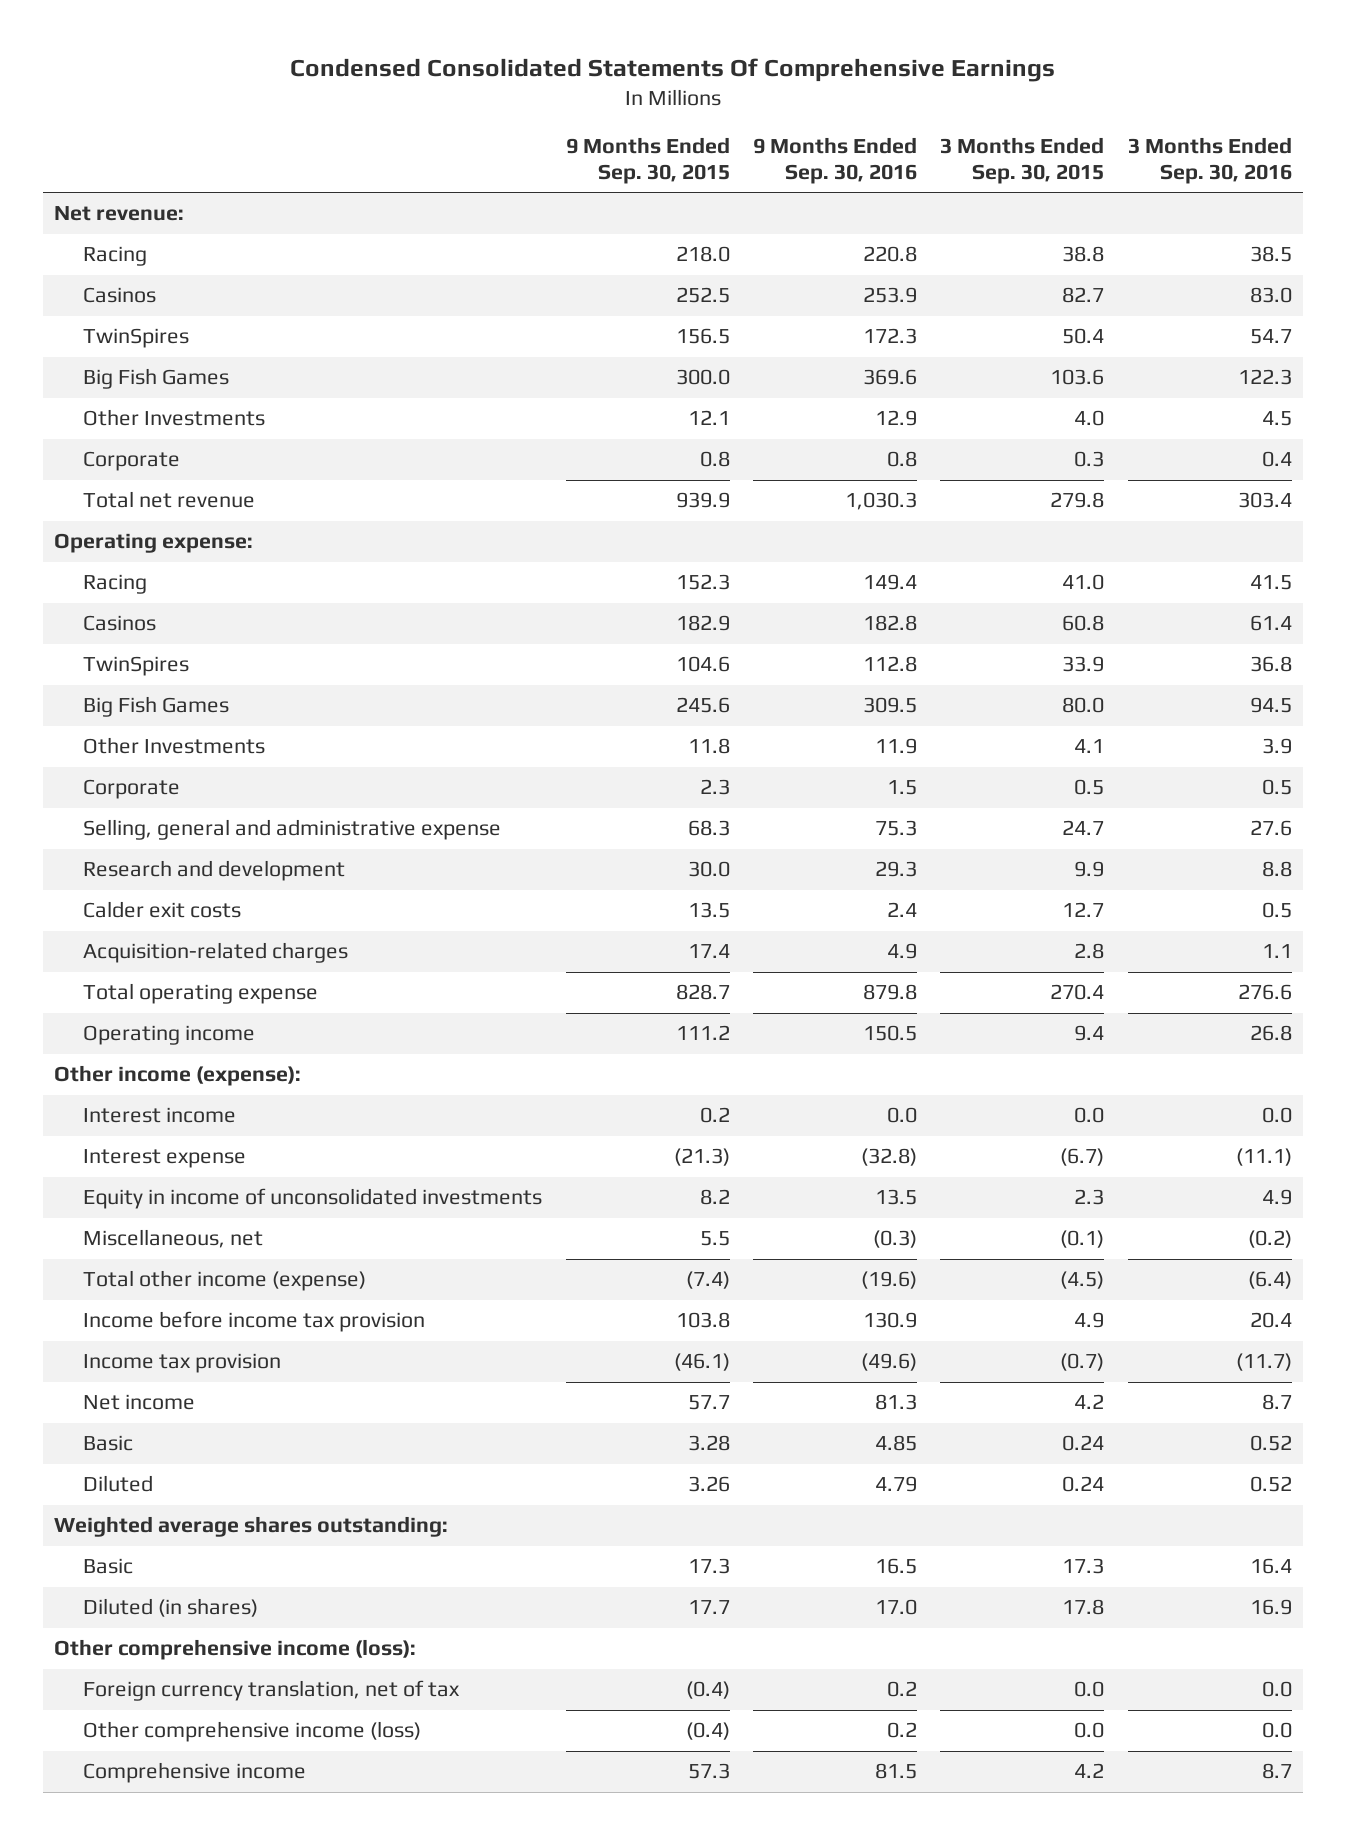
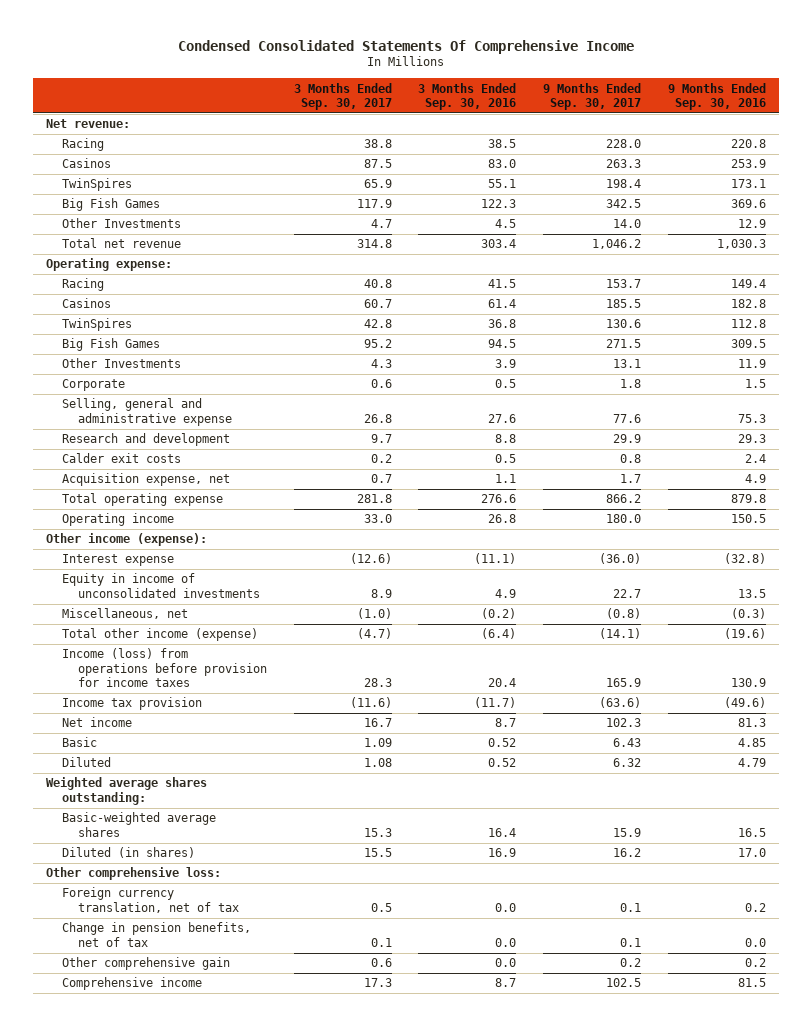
- Condensed Consolidated Statements Of Comprehensive Earnings
+ Condensed Consolidated Statements Of Comprehensive Income
- | 9 Months Ended Sep. 30, 2015 | 9 Months Ended Sep. 30, 2016 | 3 Months Ended Sep. 30, 2015 | 3 Months Ended Sep. 30, 2016
+ | 3 Months Ended Sep. 30, 2017 | 3 Months Ended Sep. 30, 2016 | 9 Months Ended Sep. 30, 2017 | 9 Months Ended Sep. 30, 2016
- TwinSpires | 156.5 | 172.3 | 50.4 | 54.7
+ TwinSpires | 65.9 | 55.1 | 198.4 | 173.1
- Corporate | 0.8 | 0.8 | 0.3 | 0.4
- Acquisition-related charges | 17.4 | 4.9 | 2.8 | 1.1
+ Acquisition expense, net | 0.7 | 1.1 | 1.7 | 4.9
- Interest income | 0.2 | 0.0 | 0.0 | 0.0
- Income before income tax provision | 103.8 | 130.9 | 4.9 | 20.4
+ Income (loss) from operations before provision for income taxes | 28.3 | 20.4 | 165.9 | 130.9
- Basic | 17.3 | 16.5 | 17.3 | 16.4
+ Basic-weighted average shares | 15.3 | 16.4 | 15.9 | 16.5
- Other comprehensive income (loss):
+ Other comprehensive loss:
- Other comprehensive income (loss) | (0.4) | 0.2 | 0.0 | 0.0
+ Change in pension benefits, net of tax | 0.1 | 0.0 | 0.1 | 0.0
+ Other comprehensive gain | 0.6 | 0.0 | 0.2 | 0.2

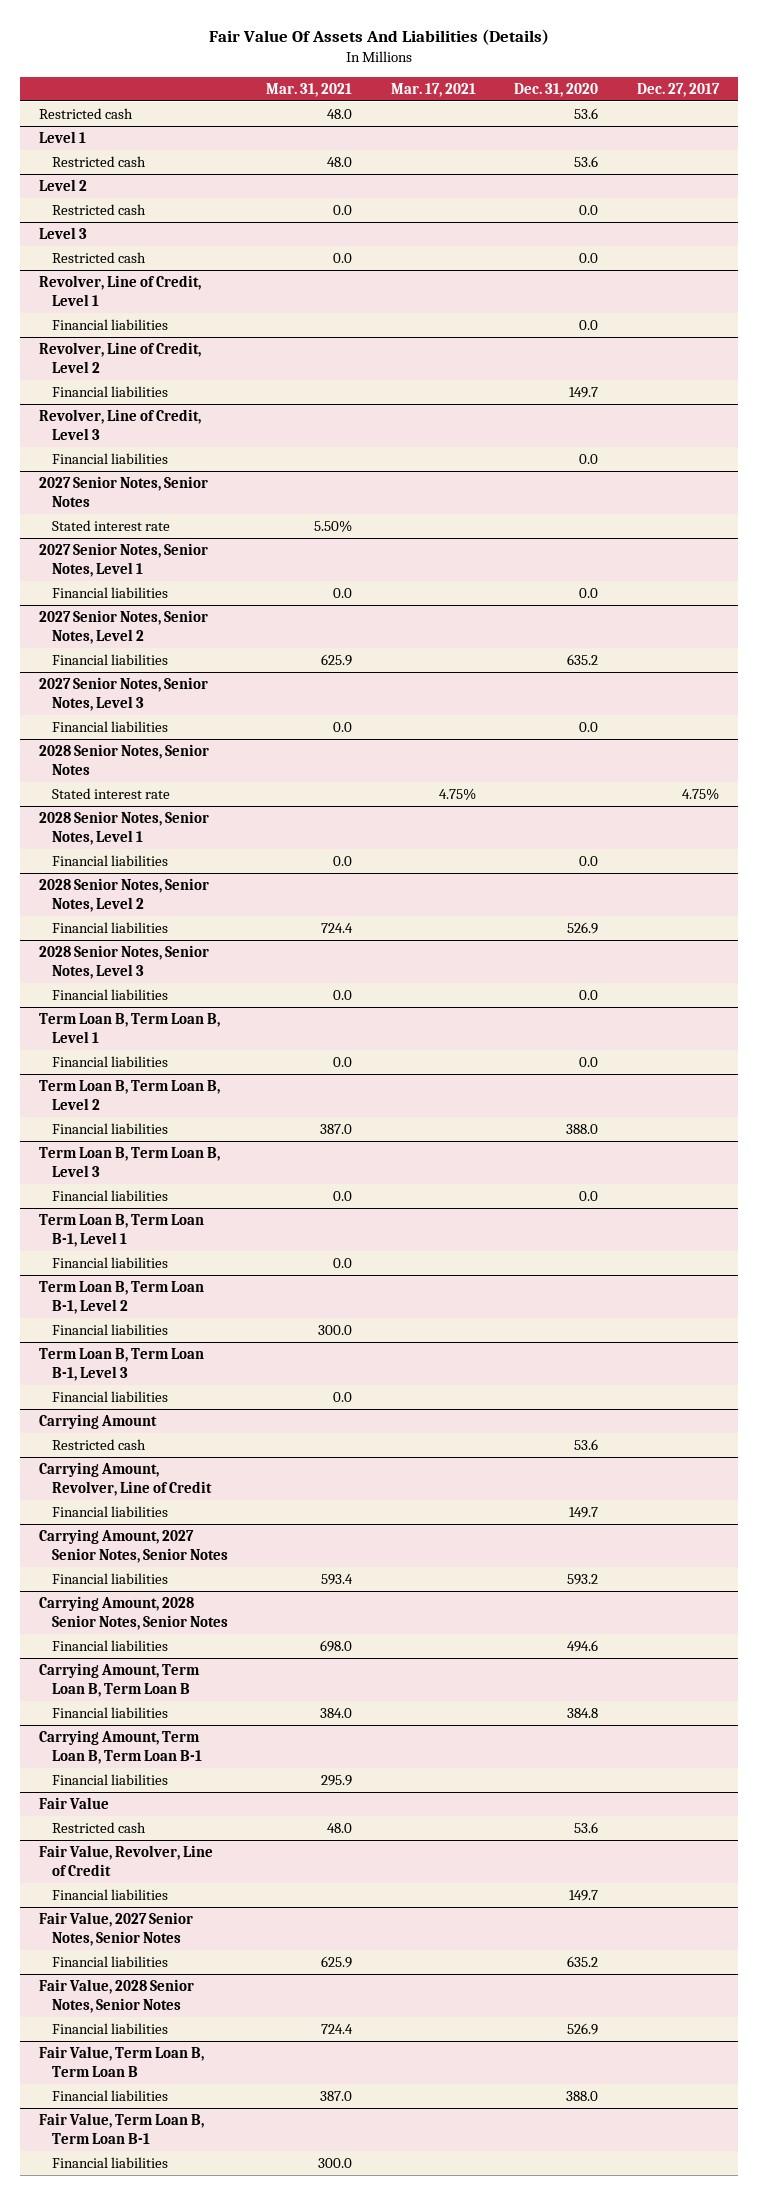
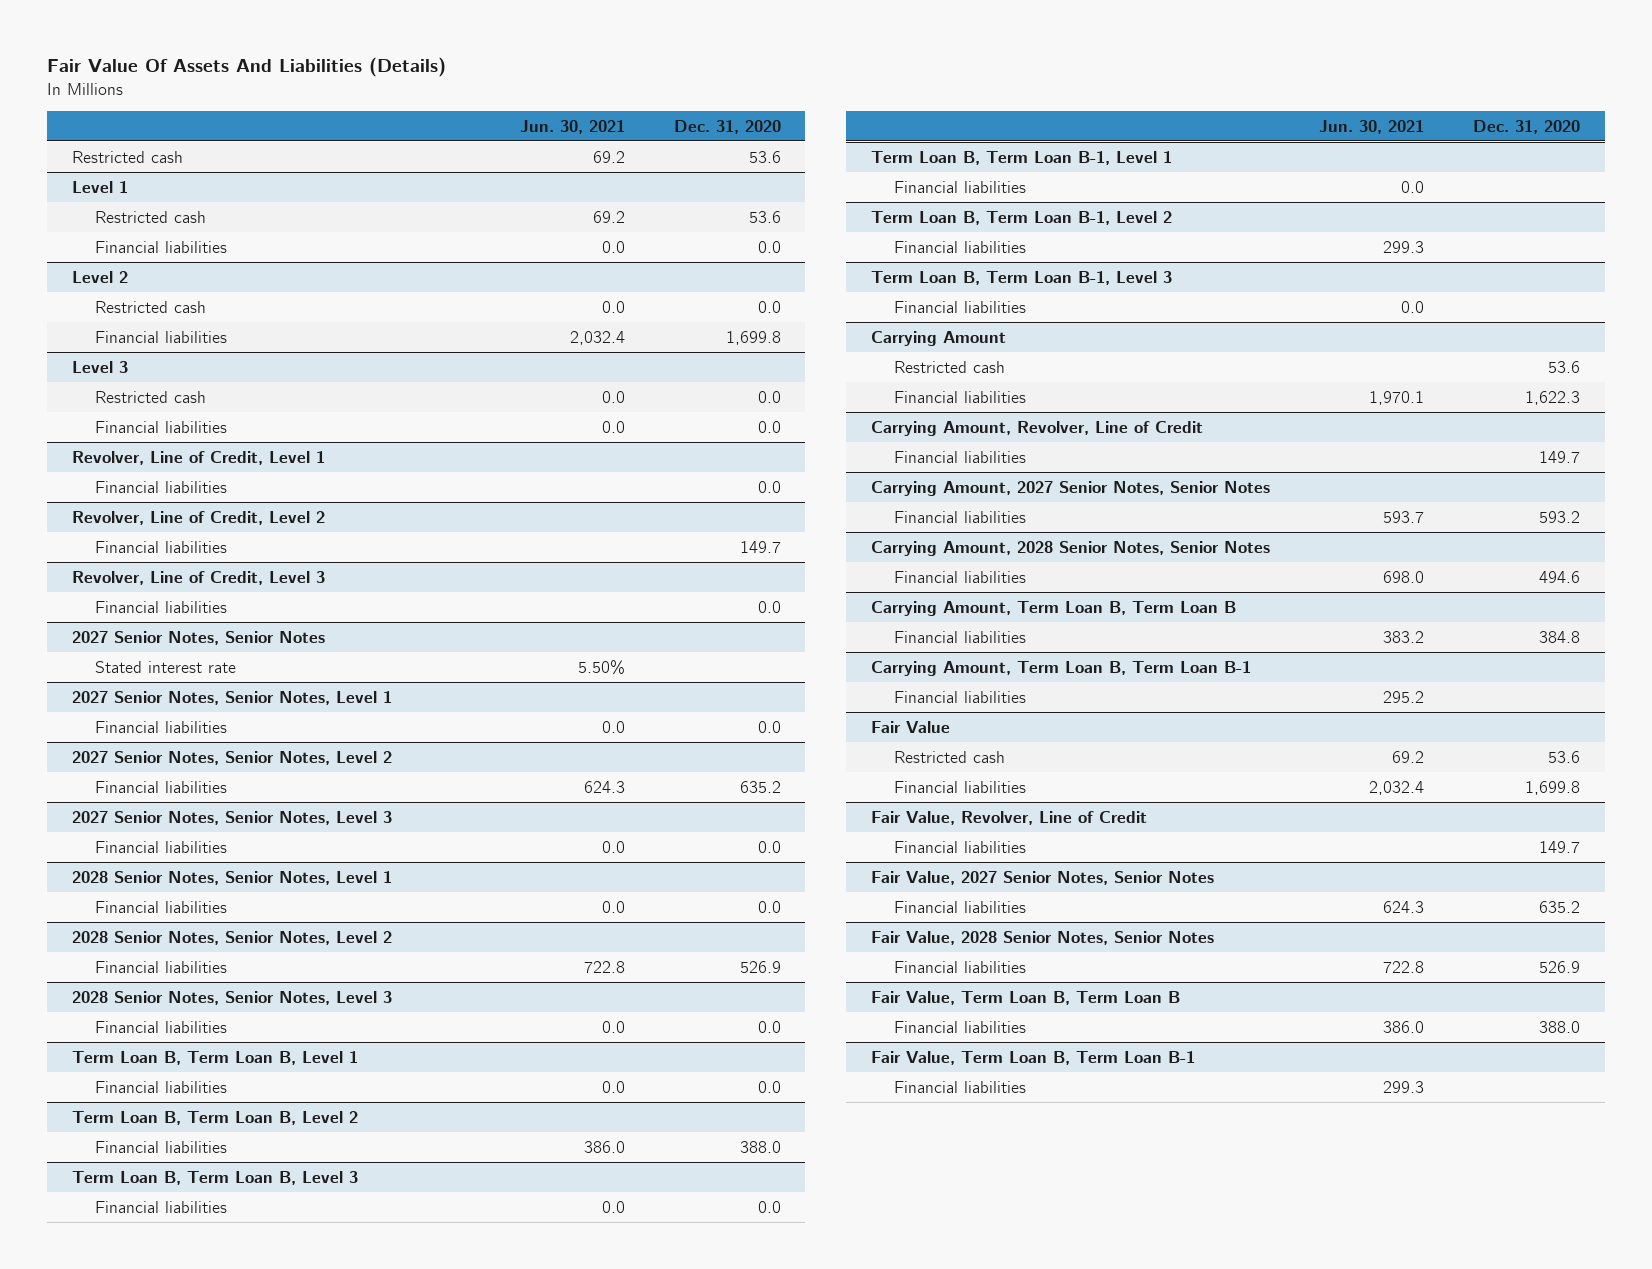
- | Mar. 31, 2021 | Mar. 17, 2021 | Dec. 31, 2020 | Dec. 27, 2017
+ | Jun. 30, 2021 | Dec. 31, 2020
@ Level 1
+ Financial liabilities | 0.0 | 0.0
@ Level 2
+ Financial liabilities | 2,032.4 | 1,699.8
@ Level 3
+ Financial liabilities | 0.0 | 0.0
- 2028 Senior Notes, Senior Notes
- Stated interest rate | | 4.75% | | 4.75%
@ Carrying Amount
+ Financial liabilities | 1,970.1 | 1,622.3
@ Fair Value
+ Financial liabilities | 2,032.4 | 1,699.8

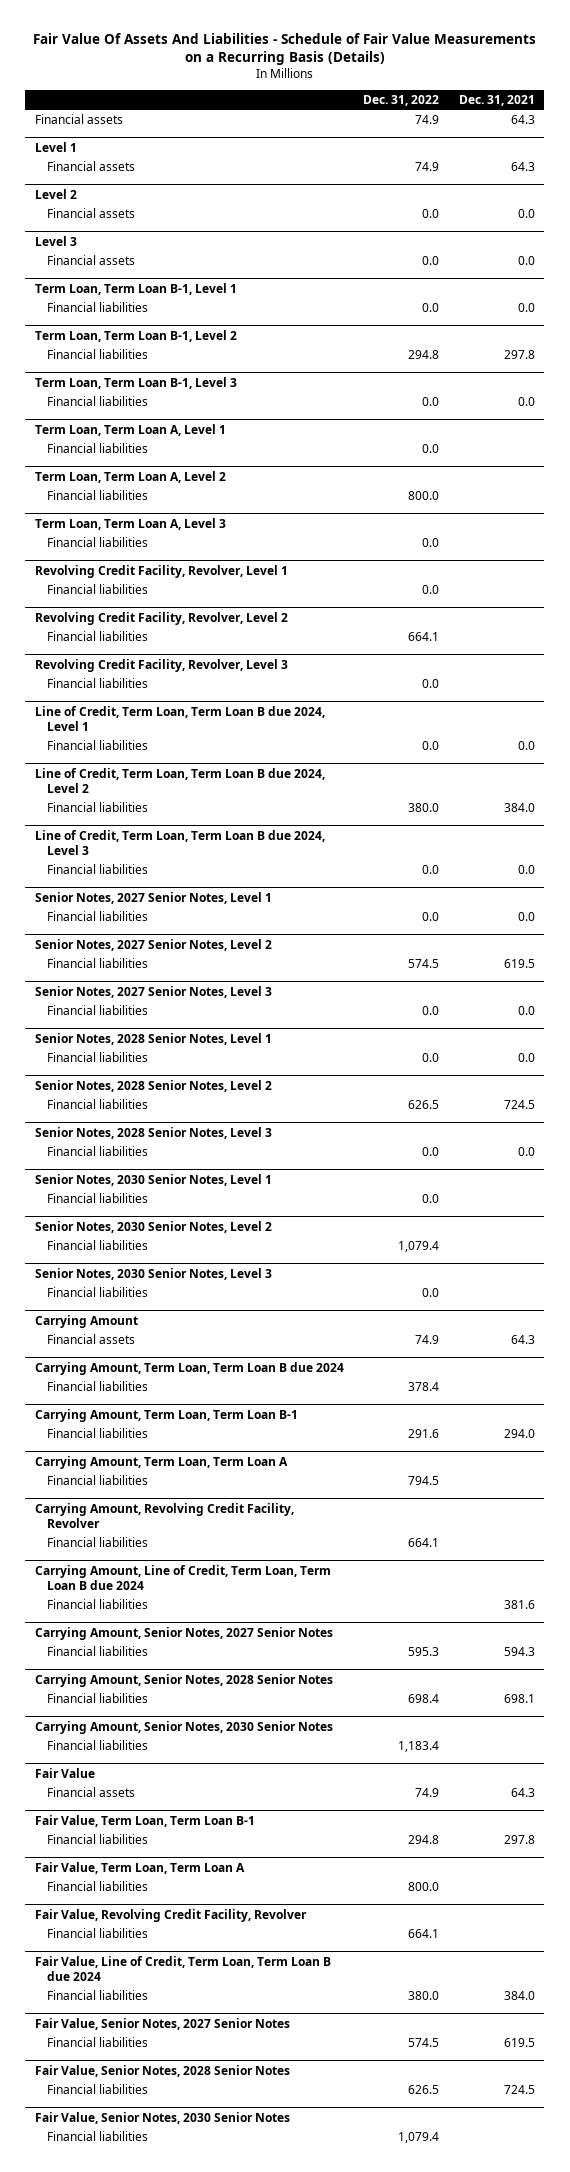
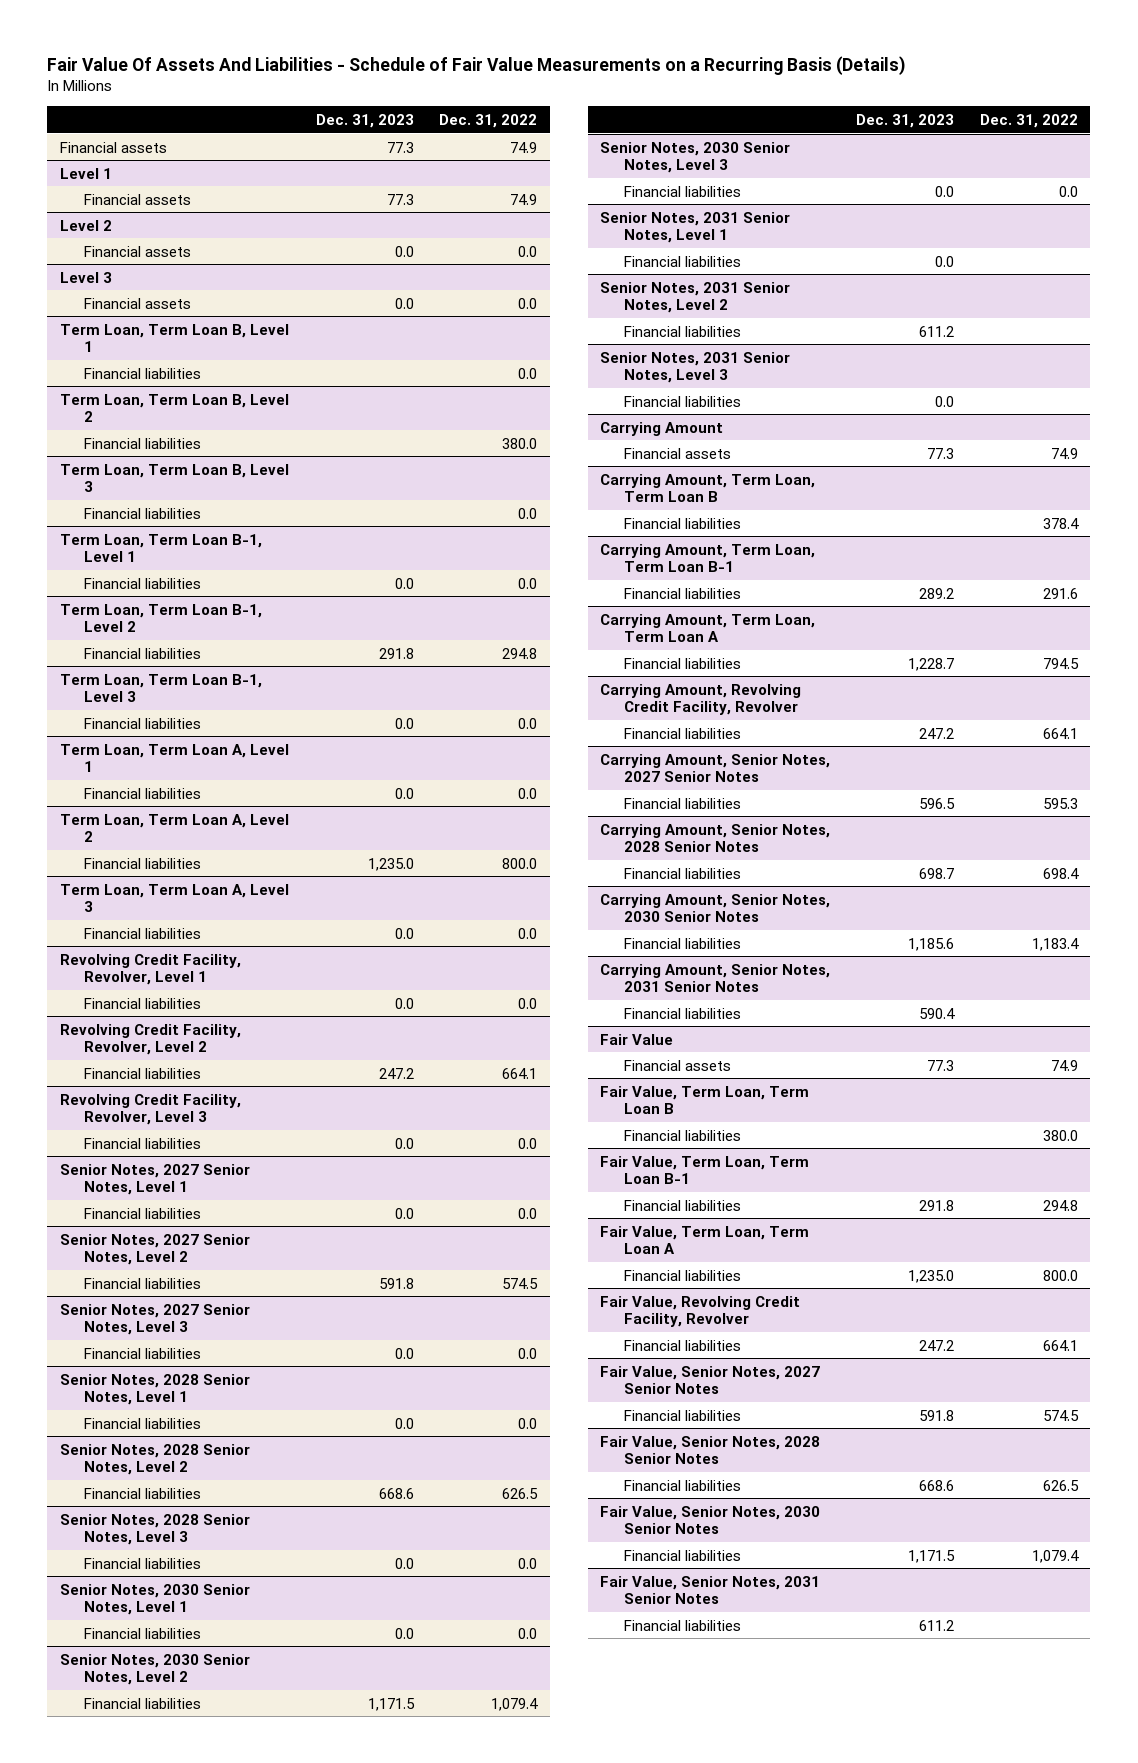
- | Dec. 31, 2022 | Dec. 31, 2021
+ | Dec. 31, 2023 | Dec. 31, 2022
+ Term Loan, Term Loan B, Level 1
+ Financial liabilities | | 0.0
+ Term Loan, Term Loan B, Level 2
+ Financial liabilities | | 380.0
+ Term Loan, Term Loan B, Level 3
+ Financial liabilities | | 0.0
- Line of Credit, Term Loan, Term Loan B due 2024, Level 1
- Financial liabilities | 0.0 | 0.0
- Line of Credit, Term Loan, Term Loan B due 2024, Level 2
- Financial liabilities | 380.0 | 384.0
- Line of Credit, Term Loan, Term Loan B due 2024, Level 3
- Financial liabilities | 0.0 | 0.0
+ Senior Notes, 2031 Senior Notes, Level 1
+ Financial liabilities | 0.0 |
+ Senior Notes, 2031 Senior Notes, Level 2
+ Financial liabilities | 611.2 |
+ Senior Notes, 2031 Senior Notes, Level 3
+ Financial liabilities | 0.0 |
- Carrying Amount, Term Loan, Term Loan B due 2024
+ Carrying Amount, Term Loan, Term Loan B
- Carrying Amount, Line of Credit, Term Loan, Term Loan B due 2024
- Financial liabilities | | 381.6
+ Carrying Amount, Senior Notes, 2031 Senior Notes
+ Financial liabilities | 590.4 |
+ Fair Value, Term Loan, Term Loan B
+ Financial liabilities | | 380.0
- Fair Value, Line of Credit, Term Loan, Term Loan B due 2024
- Financial liabilities | 380.0 | 384.0
+ Fair Value, Senior Notes, 2031 Senior Notes
+ Financial liabilities | 611.2 |

